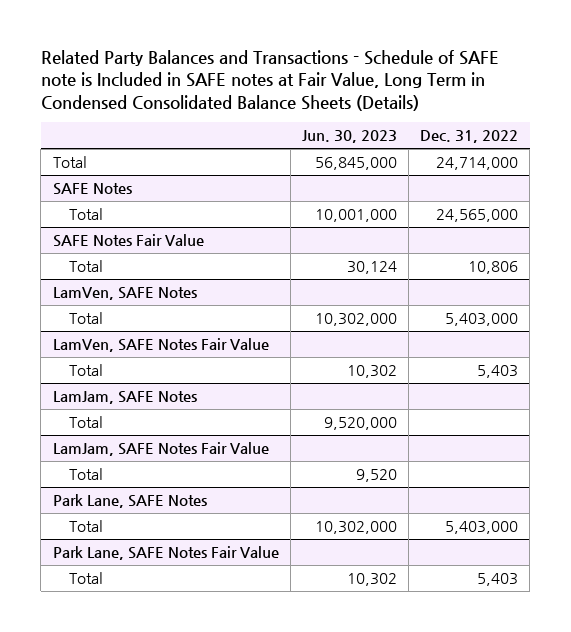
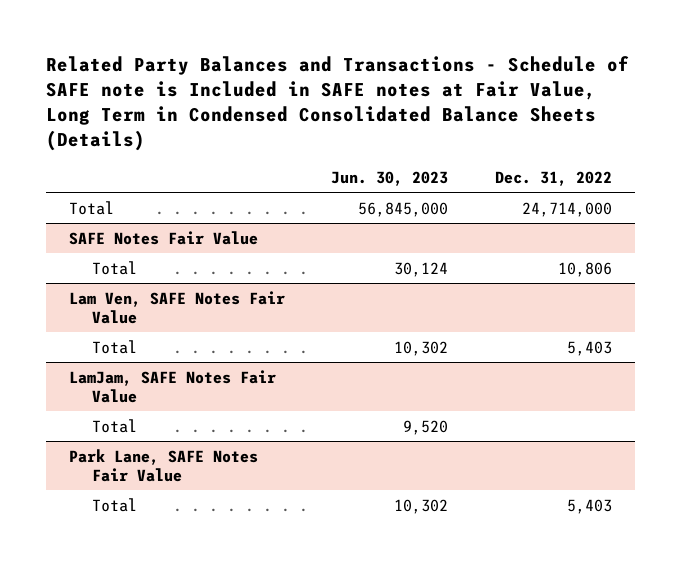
- SAFE Notes
- Total | 10,001,000 | 24,565,000
- LamVen, SAFE Notes
- Total | 10,302,000 | 5,403,000
- LamVen, SAFE Notes Fair Value
+ Lam Ven, SAFE Notes Fair Value
- LamJam, SAFE Notes
- Total | 9,520,000 |
- Park Lane, SAFE Notes
- Total | 10,302,000 | 5,403,000

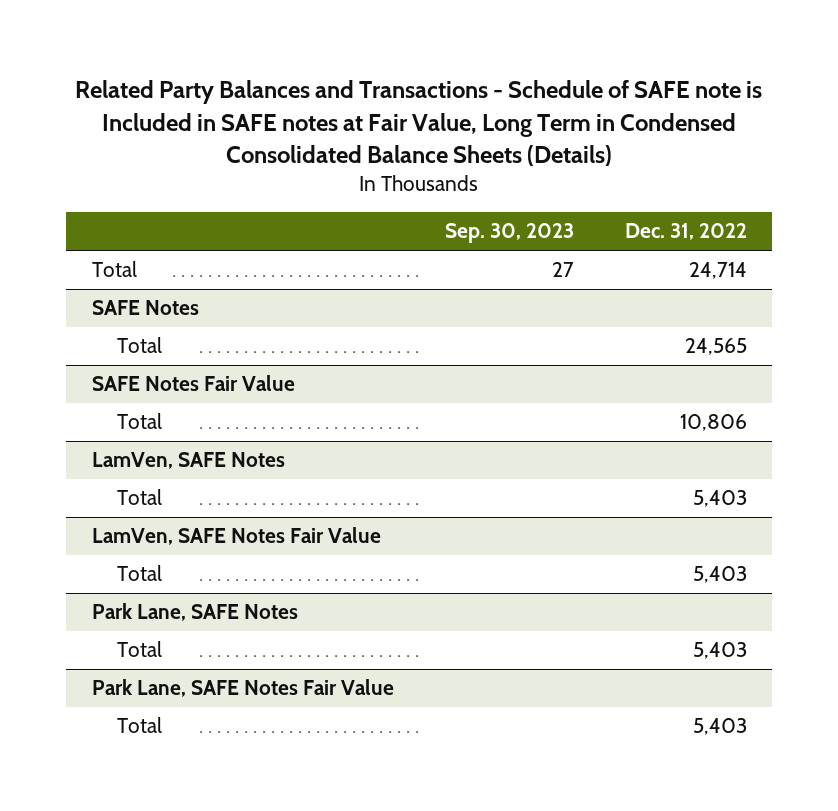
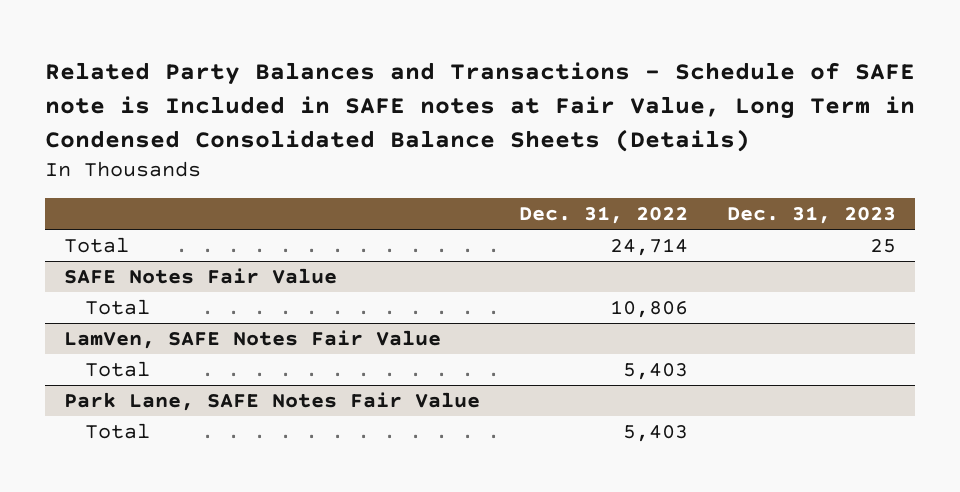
- | Sep. 30, 2023 | Dec. 31, 2022
+ | Dec. 31, 2022 | Dec. 31, 2023
- SAFE Notes
- Total | | 24,565
- LamVen, SAFE Notes
- Total | | 5,403
- Park Lane, SAFE Notes
- Total | | 5,403

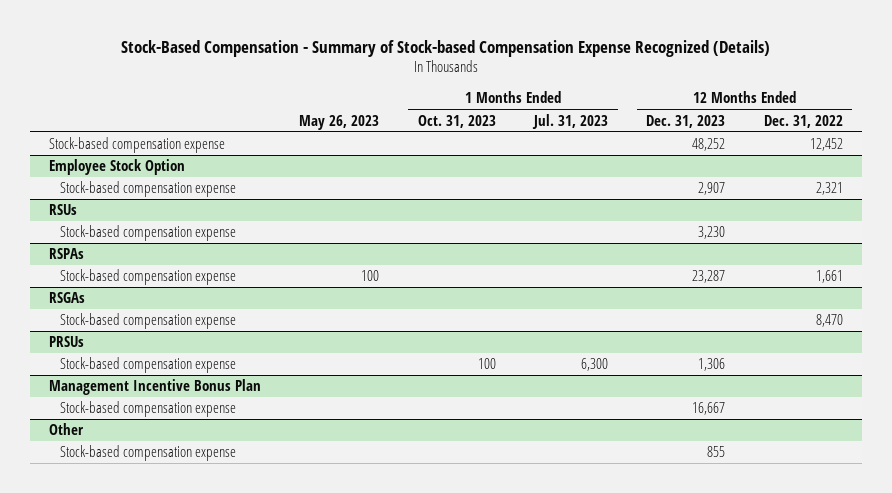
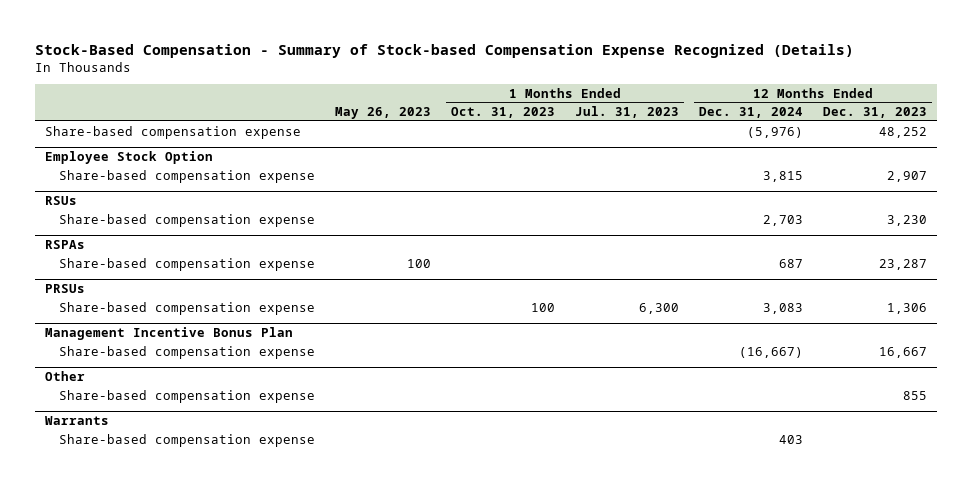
- | May 26, 2023 | 1 Months Ended Oct. 31, 2023 | 1 Months Ended Jul. 31, 2023 | 12 Months Ended Dec. 31, 2023 | 12 Months Ended Dec. 31, 2022
+ | May 26, 2023 | 1 Months Ended Oct. 31, 2023 | 1 Months Ended Jul. 31, 2023 | 12 Months Ended Dec. 31, 2024 | 12 Months Ended Dec. 31, 2023
- Stock-based compensation expense | | | | 48,252 | 12,452
+ Share-based compensation expense | | | | (5,976) | 48,252
@ Employee Stock Option
- Stock-based compensation expense | | | | 2,907 | 2,321
+ Share-based compensation expense | | | | 3,815 | 2,907
@ RSUs
- Stock-based compensation expense | | | | 3,230 |
+ Share-based compensation expense | | | | 2,703 | 3,230
@ RSPAs
- Stock-based compensation expense | 100 | | | 23,287 | 1,661
- RSGAs
- Stock-based compensation expense | | | | | 8,470
@ RSPAs
+ Share-based compensation expense | 100 | | | 687 | 23,287
@ PRSUs
- Stock-based compensation expense | | 100 | 6,300 | 1,306 |
+ Share-based compensation expense | | 100 | 6,300 | 3,083 | 1,306
@ Management Incentive Bonus Plan
- Stock-based compensation expense | | | | 16,667 |
+ Share-based compensation expense | | | | (16,667) | 16,667
@ Other
- Stock-based compensation expense | | | | 855 |
+ Share-based compensation expense | | | | | 855
+ Warrants
+ Share-based compensation expense | | | | 403 |

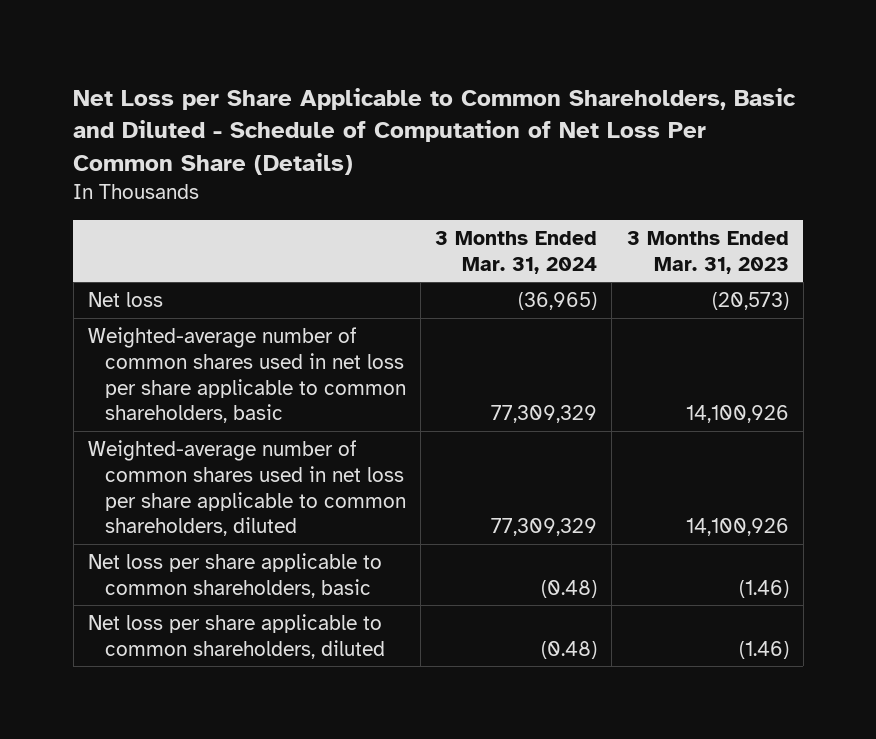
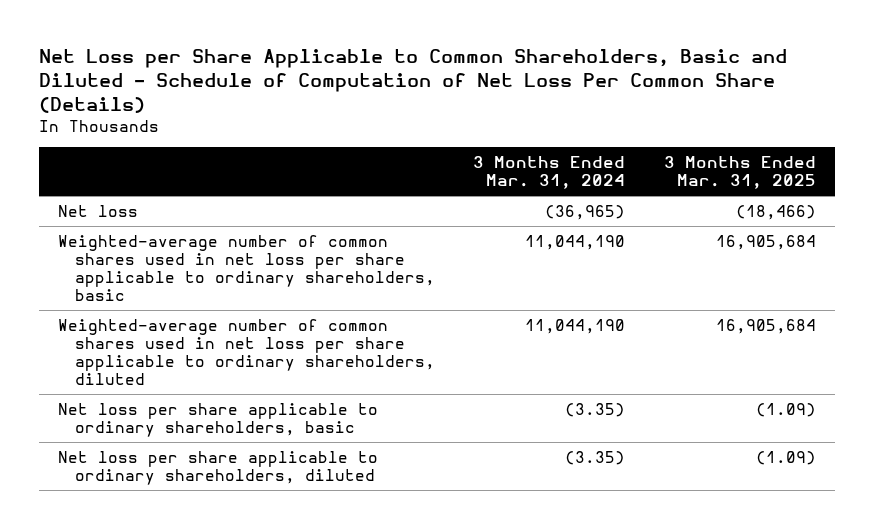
- | 3 Months Ended Mar. 31, 2024 | 3 Months Ended Mar. 31, 2023
+ | 3 Months Ended Mar. 31, 2024 | 3 Months Ended Mar. 31, 2025
- Weighted-average number of common shares used in net loss per share applicable to common shareholders, basic | 77,309,329 | 14,100,926
- Weighted-average number of common shares used in net loss per share applicable to common shareholders, diluted | 77,309,329 | 14,100,926
- Net loss per share applicable to common shareholders, basic | (0.48) | (1.46)
- Net loss per share applicable to common shareholders, diluted | (0.48) | (1.46)
+ Weighted-average number of common shares used in net loss per share applicable to ordinary shareholders, basic | 11,044,190 | 16,905,684
+ Weighted-average number of common shares used in net loss per share applicable to ordinary shareholders, diluted | 11,044,190 | 16,905,684
+ Net loss per share applicable to ordinary shareholders, basic | (3.35) | (1.09)
+ Net loss per share applicable to ordinary shareholders, diluted | (3.35) | (1.09)

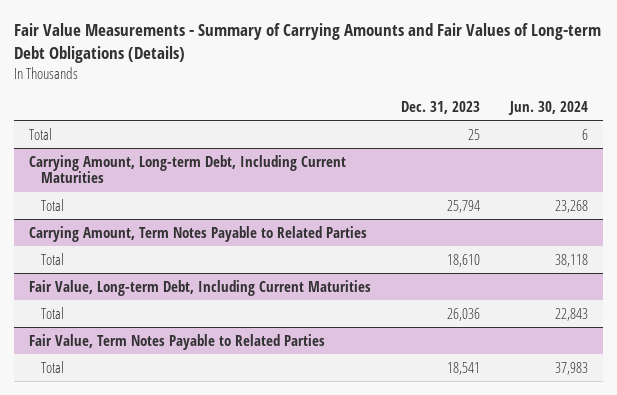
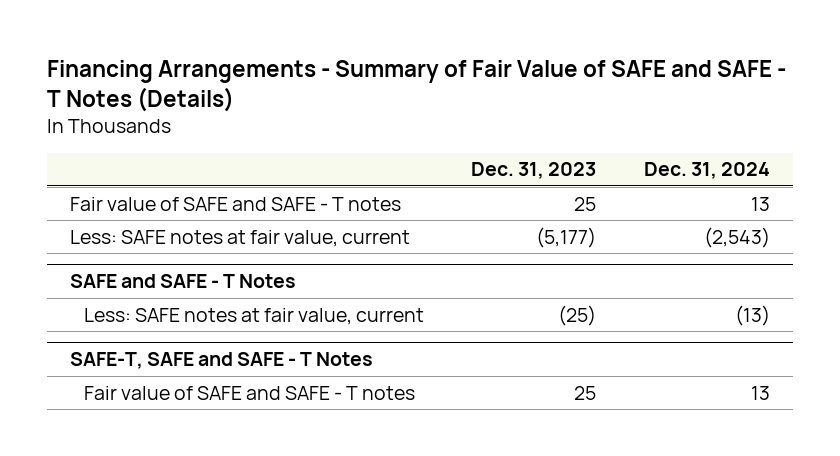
- Fair Value Measurements - Summary of Carrying Amounts and Fair Values of Long-term Debt Obligations (Details)
+ Financing Arrangements - Summary of Fair Value of SAFE and SAFE - T Notes (Details)
- | Dec. 31, 2023 | Jun. 30, 2024
+ | Dec. 31, 2023 | Dec. 31, 2024
- Total | 25 | 6
- Carrying Amount, Long-term Debt, Including Current Maturities
- Total | 25,794 | 23,268
- Carrying Amount, Term Notes Payable to Related Parties
- Total | 18,610 | 38,118
- Fair Value, Long-term Debt, Including Current Maturities
- Total | 26,036 | 22,843
- Fair Value, Term Notes Payable to Related Parties
- Total | 18,541 | 37,983
+ Fair value of SAFE and SAFE - T notes | 25 | 13
+ Less: SAFE notes at fair value, current | (5,177) | (2,543)
+ SAFE and SAFE - T Notes
+ Less: SAFE notes at fair value, current | (25) | (13)
+ SAFE-T, SAFE and SAFE - T Notes
+ Fair value of SAFE and SAFE - T notes | 25 | 13

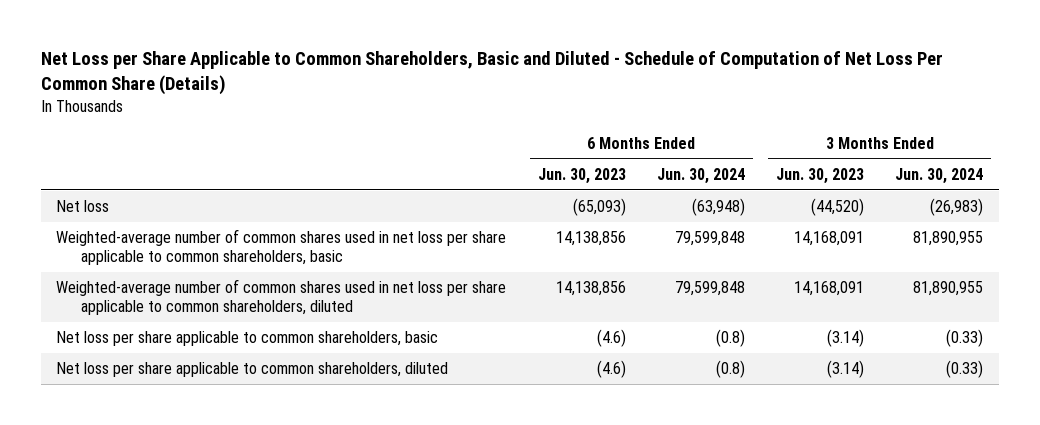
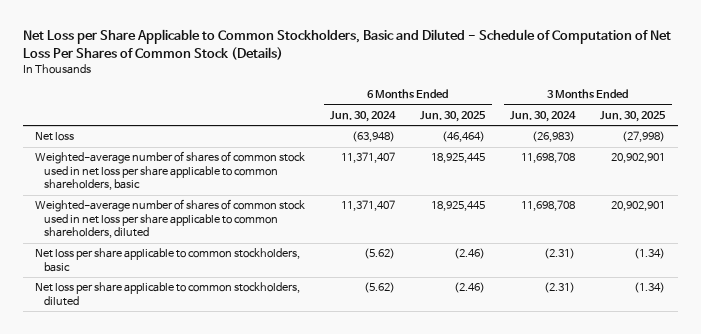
- Net Loss per Share Applicable to Common Shareholders, Basic and Diluted - Schedule of Computation of Net Loss Per Common Share (Details)
+ Net Loss per Share Applicable to Common Stockholders, Basic and Diluted - Schedule of Computation of Net Loss Per Shares of Common Stock (Details)
- | 6 Months Ended Jun. 30, 2023 | 6 Months Ended Jun. 30, 2024 | 3 Months Ended Jun. 30, 2023 | 3 Months Ended Jun. 30, 2024
+ | 6 Months Ended Jun. 30, 2024 | 6 Months Ended Jun. 30, 2025 | 3 Months Ended Jun. 30, 2024 | 3 Months Ended Jun. 30, 2025
- Weighted-average number of common shares used in net loss per share applicable to common shareholders, basic | 14,138,856 | 79,599,848 | 14,168,091 | 81,890,955
- Weighted-average number of common shares used in net loss per share applicable to common shareholders, diluted | 14,138,856 | 79,599,848 | 14,168,091 | 81,890,955
- Net loss per share applicable to common shareholders, basic | (4.6) | (0.8) | (3.14) | (0.33)
- Net loss per share applicable to common shareholders, diluted | (4.6) | (0.8) | (3.14) | (0.33)
+ Weighted-average number of shares of common stock used in net loss per share applicable to common shareholders, basic | 11,371,407 | 18,925,445 | 11,698,708 | 20,902,901
+ Weighted-average number of shares of common stock used in net loss per share applicable to common shareholders, diluted | 11,371,407 | 18,925,445 | 11,698,708 | 20,902,901
+ Net loss per share applicable to common stockholders, basic | (5.62) | (2.46) | (2.31) | (1.34)
+ Net loss per share applicable to common stockholders, diluted | (5.62) | (2.46) | (2.31) | (1.34)

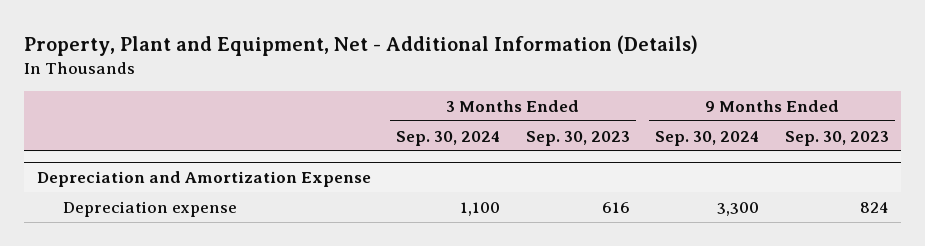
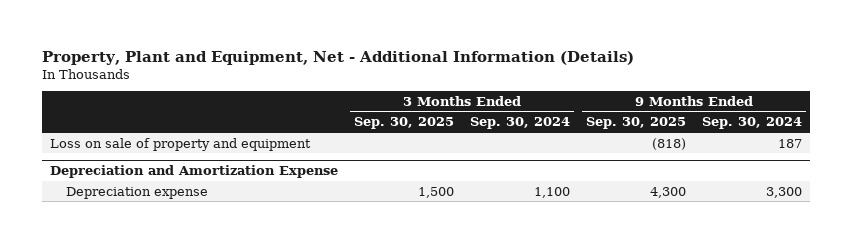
- | 3 Months Ended Sep. 30, 2024 | 3 Months Ended Sep. 30, 2023 | 9 Months Ended Sep. 30, 2024 | 9 Months Ended Sep. 30, 2023
+ | 3 Months Ended Sep. 30, 2025 | 3 Months Ended Sep. 30, 2024 | 9 Months Ended Sep. 30, 2025 | 9 Months Ended Sep. 30, 2024
+ Loss on sale of property and equipment | | | (818) | 187

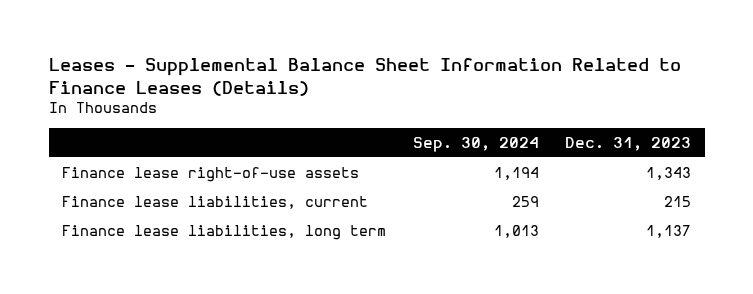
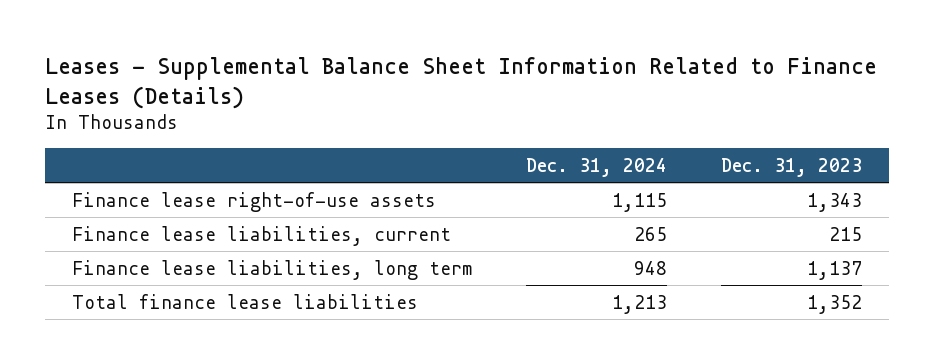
- | Sep. 30, 2024 | Dec. 31, 2023
+ | Dec. 31, 2024 | Dec. 31, 2023
+ Total finance lease liabilities | 1,213 | 1,352

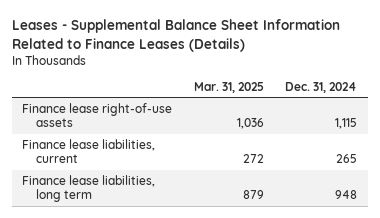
- | Dec. 31, 2024 | Dec. 31, 2023
+ | Mar. 31, 2025 | Dec. 31, 2024
- Total finance lease liabilities | 1,213 | 1,352

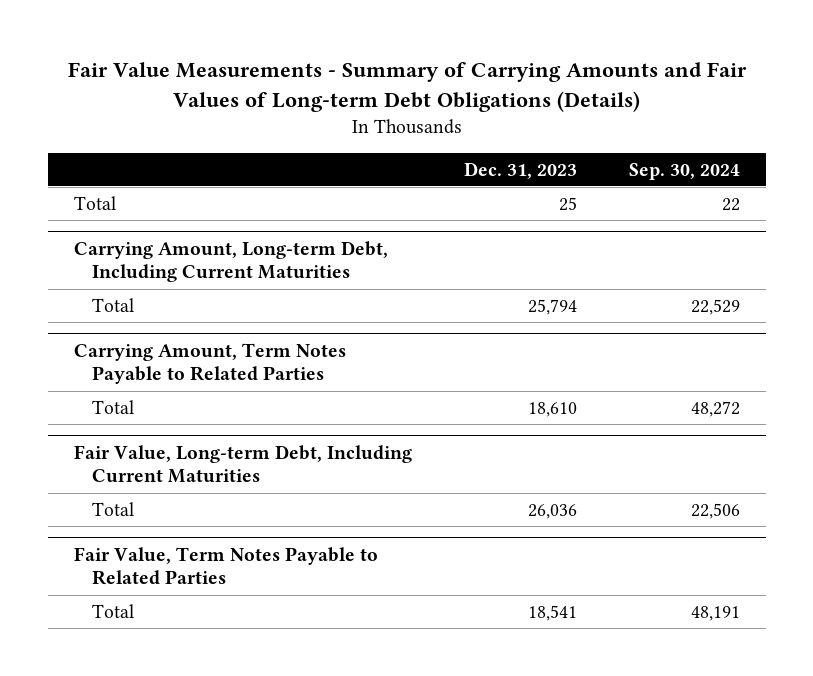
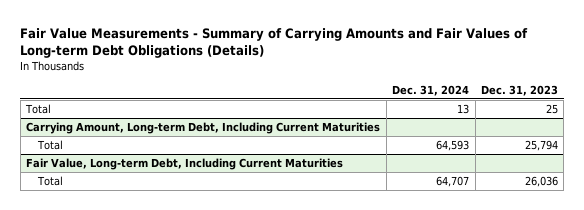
- | Dec. 31, 2023 | Sep. 30, 2024
+ | Dec. 31, 2024 | Dec. 31, 2023
- Carrying Amount, Term Notes Payable to Related Parties
- Total | 18,610 | 48,272
- Fair Value, Term Notes Payable to Related Parties
- Total | 18,541 | 48,191

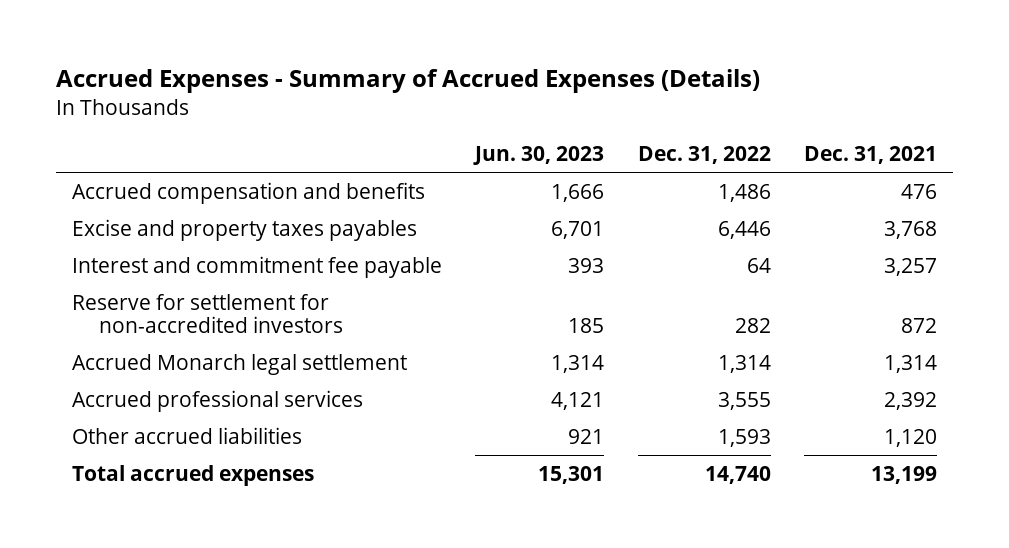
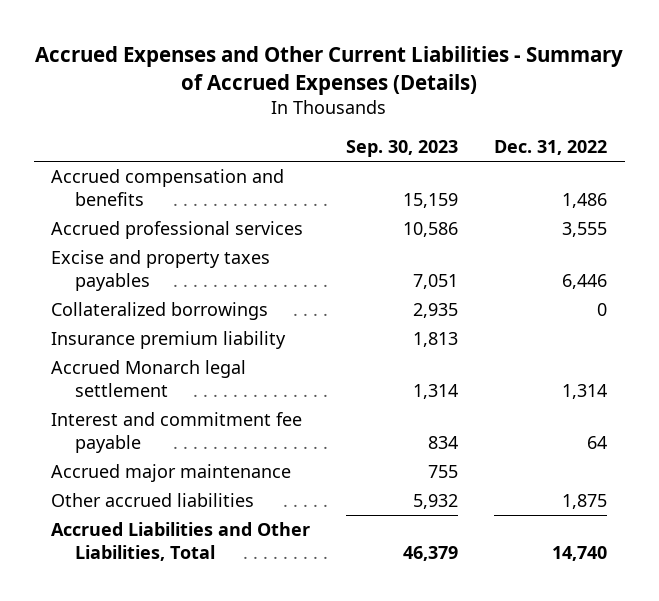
- Accrued Expenses - Summary of Accrued Expenses (Details)
+ Accrued Expenses and Other Current Liabilities - Summary of Accrued Expenses (Details)
- | Jun. 30, 2023 | Dec. 31, 2022 | Dec. 31, 2021
+ | Sep. 30, 2023 | Dec. 31, 2022
moved up: Accrued professional services | 10,586 | 3,555
- Reserve for settlement for non-accredited investors | 185 | 282 | 872
+ Collateralized borrowings | 2,935 | 0
+ Insurance premium liability | 1,813 |
- Other accrued liabilities | 921 | 1,593 | 1,120
- Total accrued expenses | 15,301 | 14,740 | 13,199
moved down: Interest and commitment fee payable | 834 | 64
+ Accrued major maintenance | 755 |
+ Other accrued liabilities | 5,932 | 1,875
+ Accrued Liabilities and Other Liabilities, Total | 46,379 | 14,740

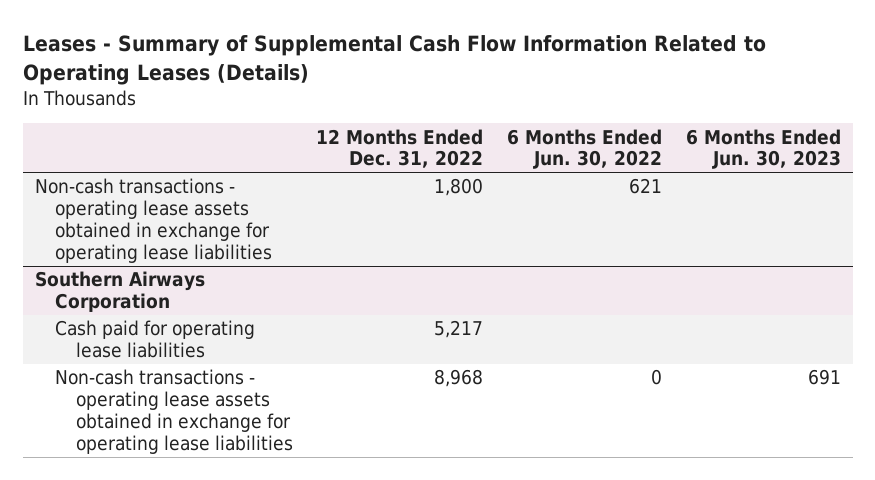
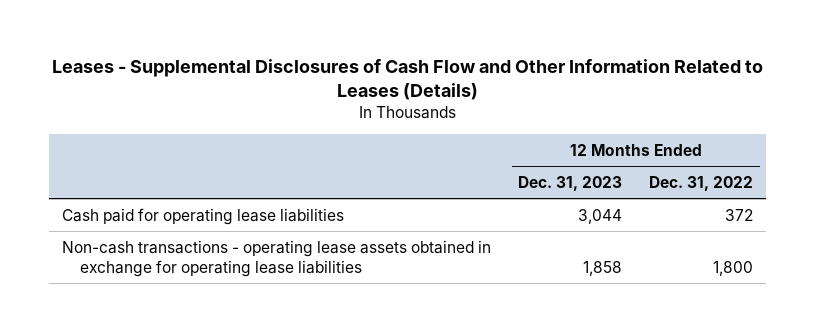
- Leases - Summary of Supplemental Cash Flow Information Related to Operating Leases (Details)
+ Leases - Supplemental Disclosures of Cash Flow and Other Information Related to Leases (Details)
- | 12 Months Ended Dec. 31, 2022 | 6 Months Ended Jun. 30, 2022 | 6 Months Ended Jun. 30, 2023
+ | 12 Months Ended Dec. 31, 2023 | 12 Months Ended Dec. 31, 2022
+ Cash paid for operating lease liabilities | 3,044 | 372
- Southern Airways Corporation
- Cash paid for operating lease liabilities | 5,217 | |
- Non-cash transactions - operating lease assets obtained in exchange for operating lease liabilities | 8,968 | 0 | 691

